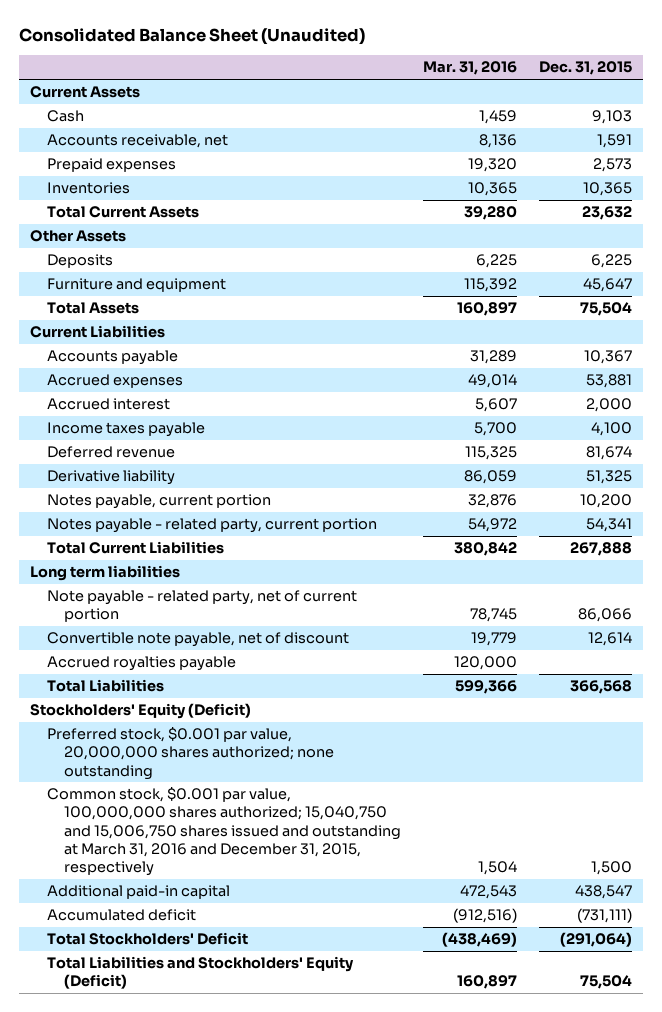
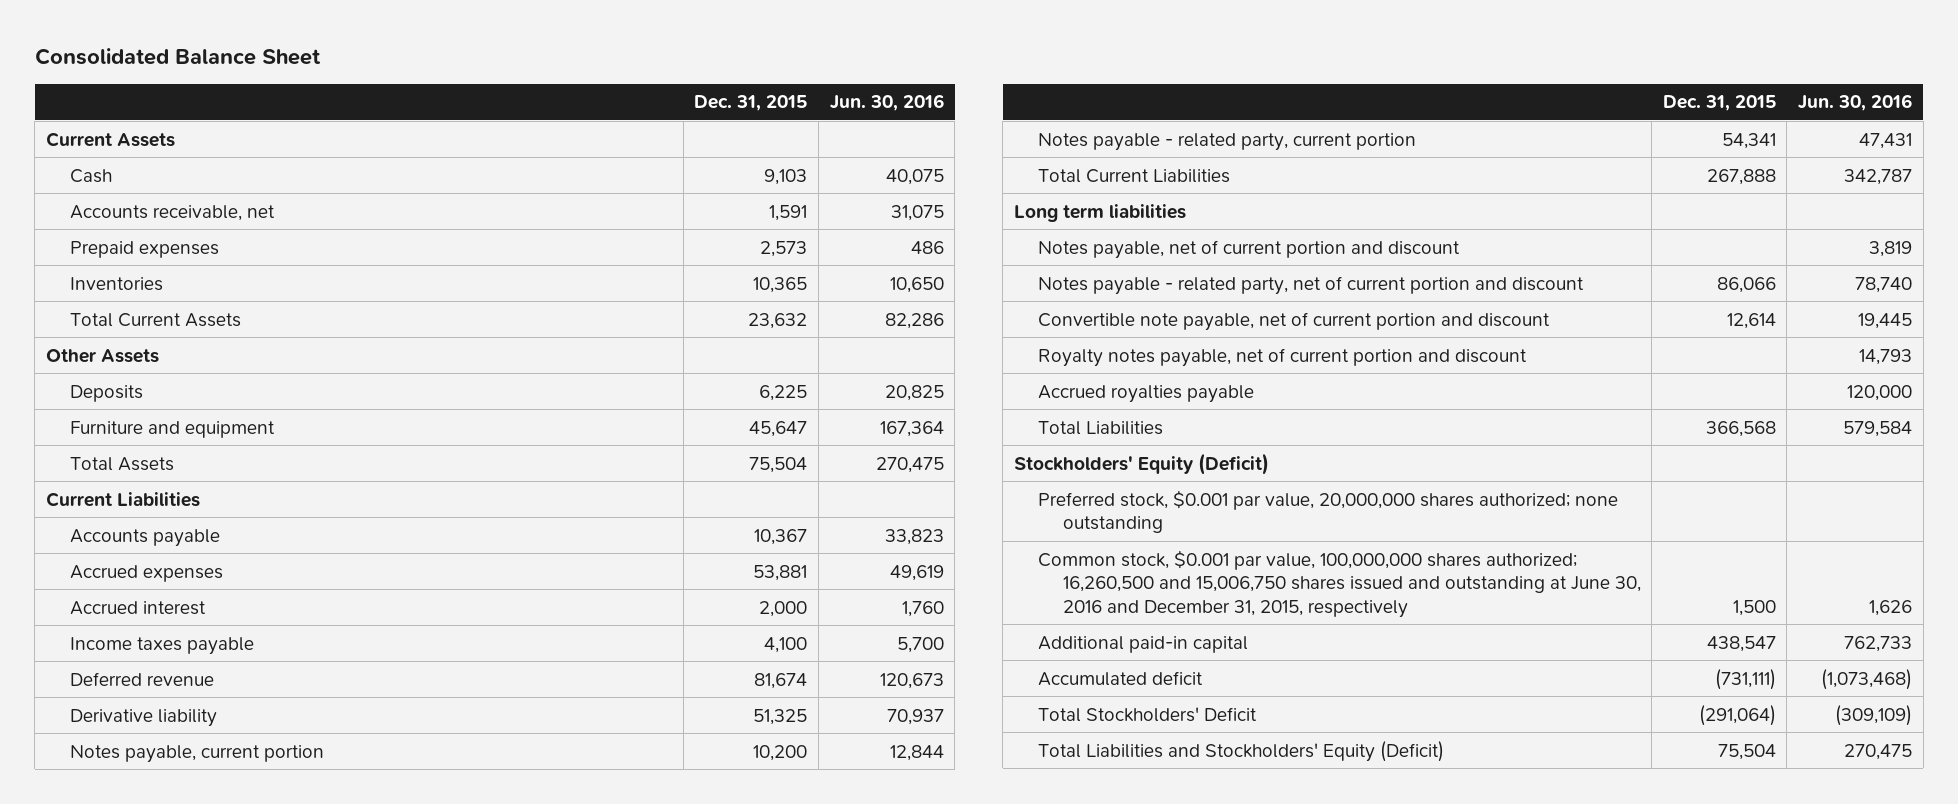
- Consolidated Balance Sheet (Unaudited)
+ Consolidated Balance Sheet
- | Mar. 31, 2016 | Dec. 31, 2015
+ | Dec. 31, 2015 | Jun. 30, 2016
- Note payable - related party, net of current portion | 78,745 | 86,066
- Convertible note payable, net of discount | 19,779 | 12,614
+ Notes payable, net of current portion and discount | | 3,819
+ Notes payable - related party, net of current portion and discount | 86,066 | 78,740
+ Convertible note payable, net of current portion and discount | 12,614 | 19,445
+ Royalty notes payable, net of current portion and discount | | 14,793
- Common stock, $0.001 par value, 100,000,000 shares authorized; 15,040,750 and 15,006,750 shares issued and outstanding at March 31, 2016 and December 31, 2015, respectively | 1,504 | 1,500
+ Common stock, $0.001 par value, 100,000,000 shares authorized; 16,260,500 and 15,006,750 shares issued and outstanding at June 30, 2016 and December 31, 2015, respectively | 1,500 | 1,626

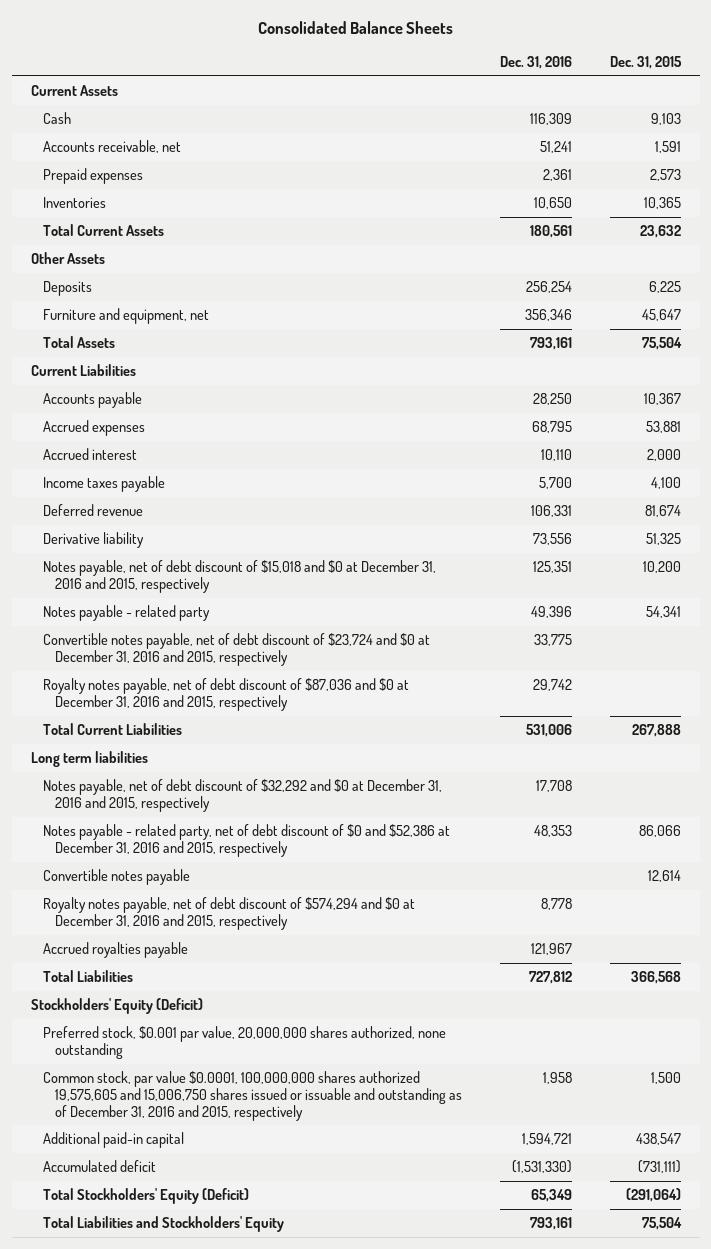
- Consolidated Balance Sheet
+ Consolidated Balance Sheets
- | Dec. 31, 2015 | Jun. 30, 2016
+ | Dec. 31, 2016 | Dec. 31, 2015
- Furniture and equipment | 45,647 | 167,364
+ Furniture and equipment, net | 356,346 | 45,647
- Notes payable, current portion | 10,200 | 12,844
- Notes payable - related party, current portion | 54,341 | 47,431
+ Notes payable, net of debt discount of $15,018 and $0 at December 31, 2016 and 2015, respectively | 125,351 | 10,200
+ Notes payable - related party | 49,396 | 54,341
+ Convertible notes payable, net of debt discount of $23,724 and $0 at December 31, 2016 and 2015, respectively | 33,775 |
+ Royalty notes payable, net of debt discount of $87,036 and $0 at December 31, 2016 and 2015, respectively | 29,742 |
- Notes payable, net of current portion and discount | | 3,819
- Notes payable - related party, net of current portion and discount | 86,066 | 78,740
- Convertible note payable, net of current portion and discount | 12,614 | 19,445
- Royalty notes payable, net of current portion and discount | | 14,793
+ Notes payable, net of debt discount of $32,292 and $0 at December 31, 2016 and 2015, respectively | 17,708 |
+ Notes payable - related party, net of debt discount of $0 and $52,386 at December 31, 2016 and 2015, respectively | 48,353 | 86,066
+ Convertible notes payable | | 12,614
+ Royalty notes payable, net of debt discount of $574,294 and $0 at December 31, 2016 and 2015, respectively | 8,778 |
- Preferred stock, $0.001 par value, 20,000,000 shares authorized; none outstanding
- Common stock, $0.001 par value, 100,000,000 shares authorized; 16,260,500 and 15,006,750 shares issued and outstanding at June 30, 2016 and December 31, 2015, respectively | 1,500 | 1,626
+ Preferred stock, $0.001 par value, 20,000,000 shares authorized, none outstanding
+ Common stock, par value $0.0001, 100,000,000 shares authorized 19,575,605 and 15,006,750 shares issued or issuable and outstanding as of December 31, 2016 and 2015, respectively | 1,958 | 1,500
- Total Stockholders' Deficit | (291,064) | (309,109)
- Total Liabilities and Stockholders' Equity (Deficit) | 75,504 | 270,475
+ Total Stockholders' Equity (Deficit) | 65,349 | (291,064)
+ Total Liabilities and Stockholders' Equity | 793,161 | 75,504

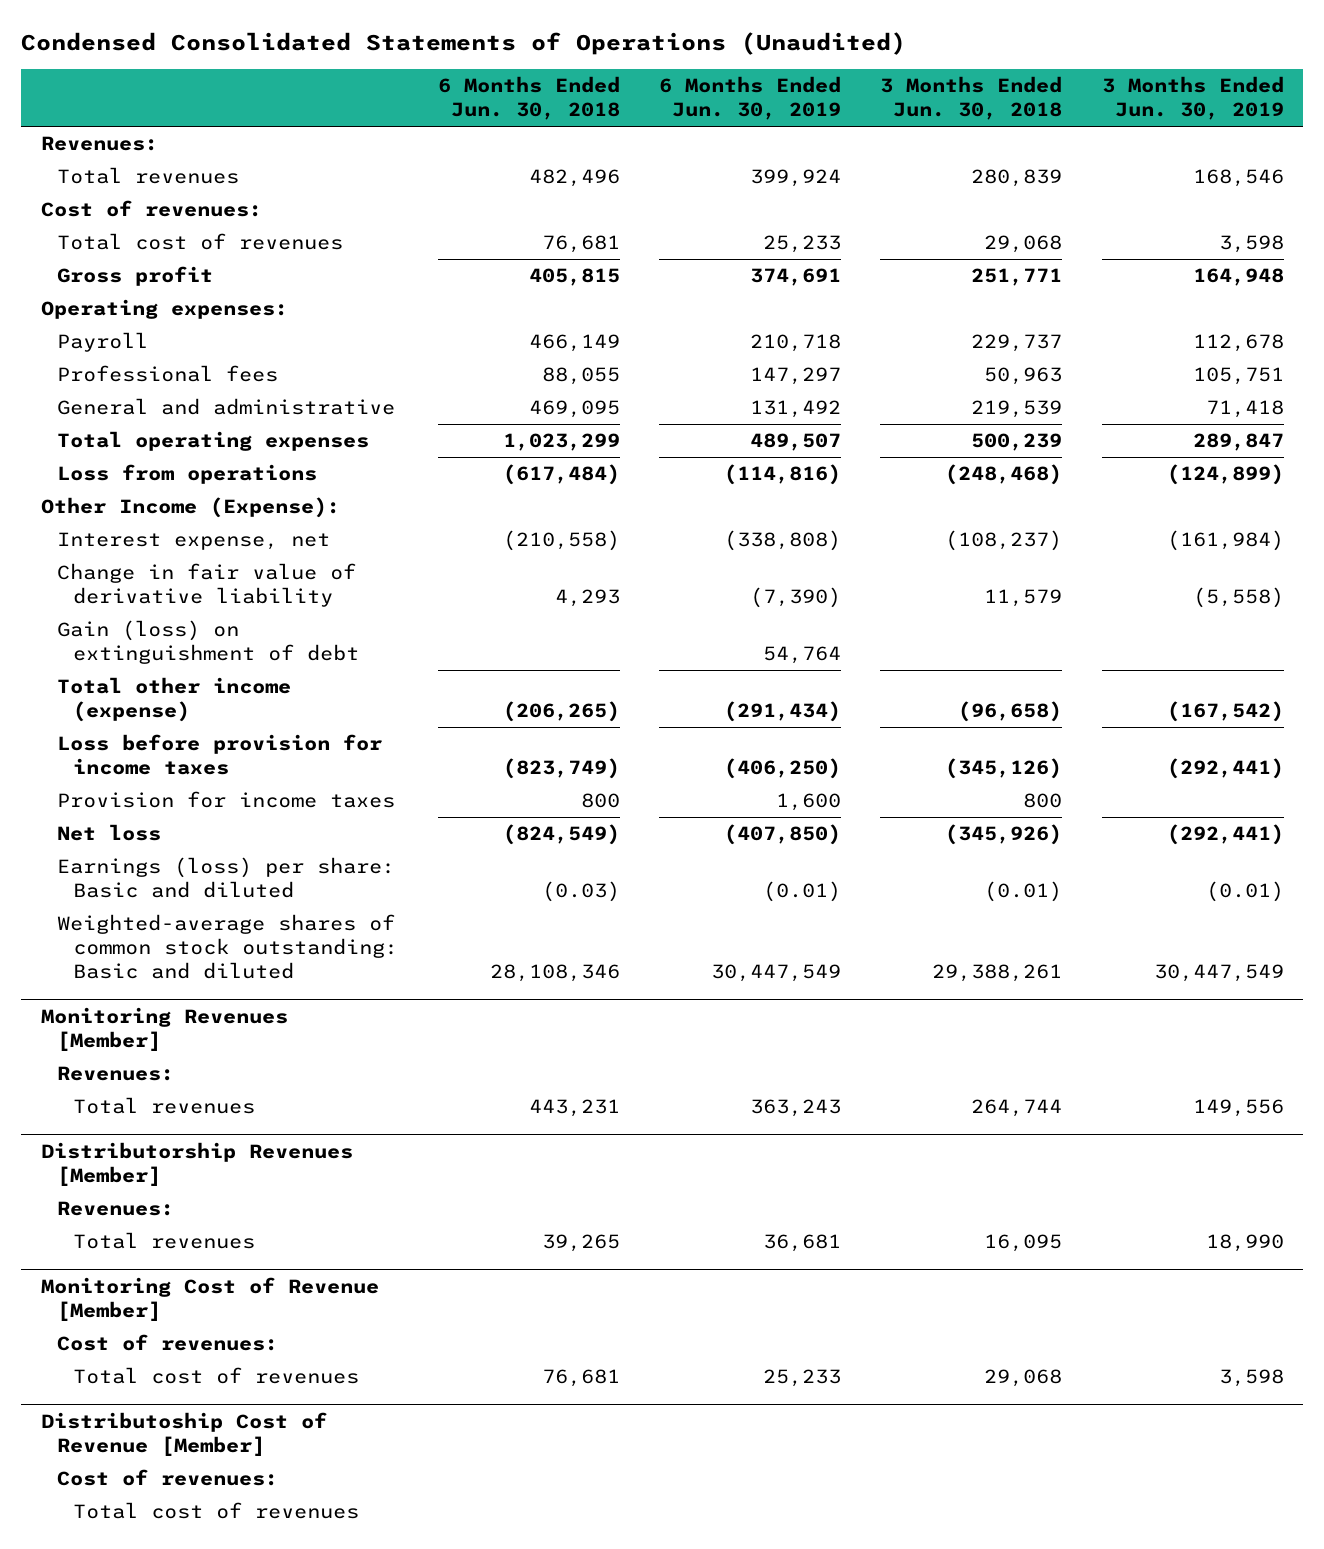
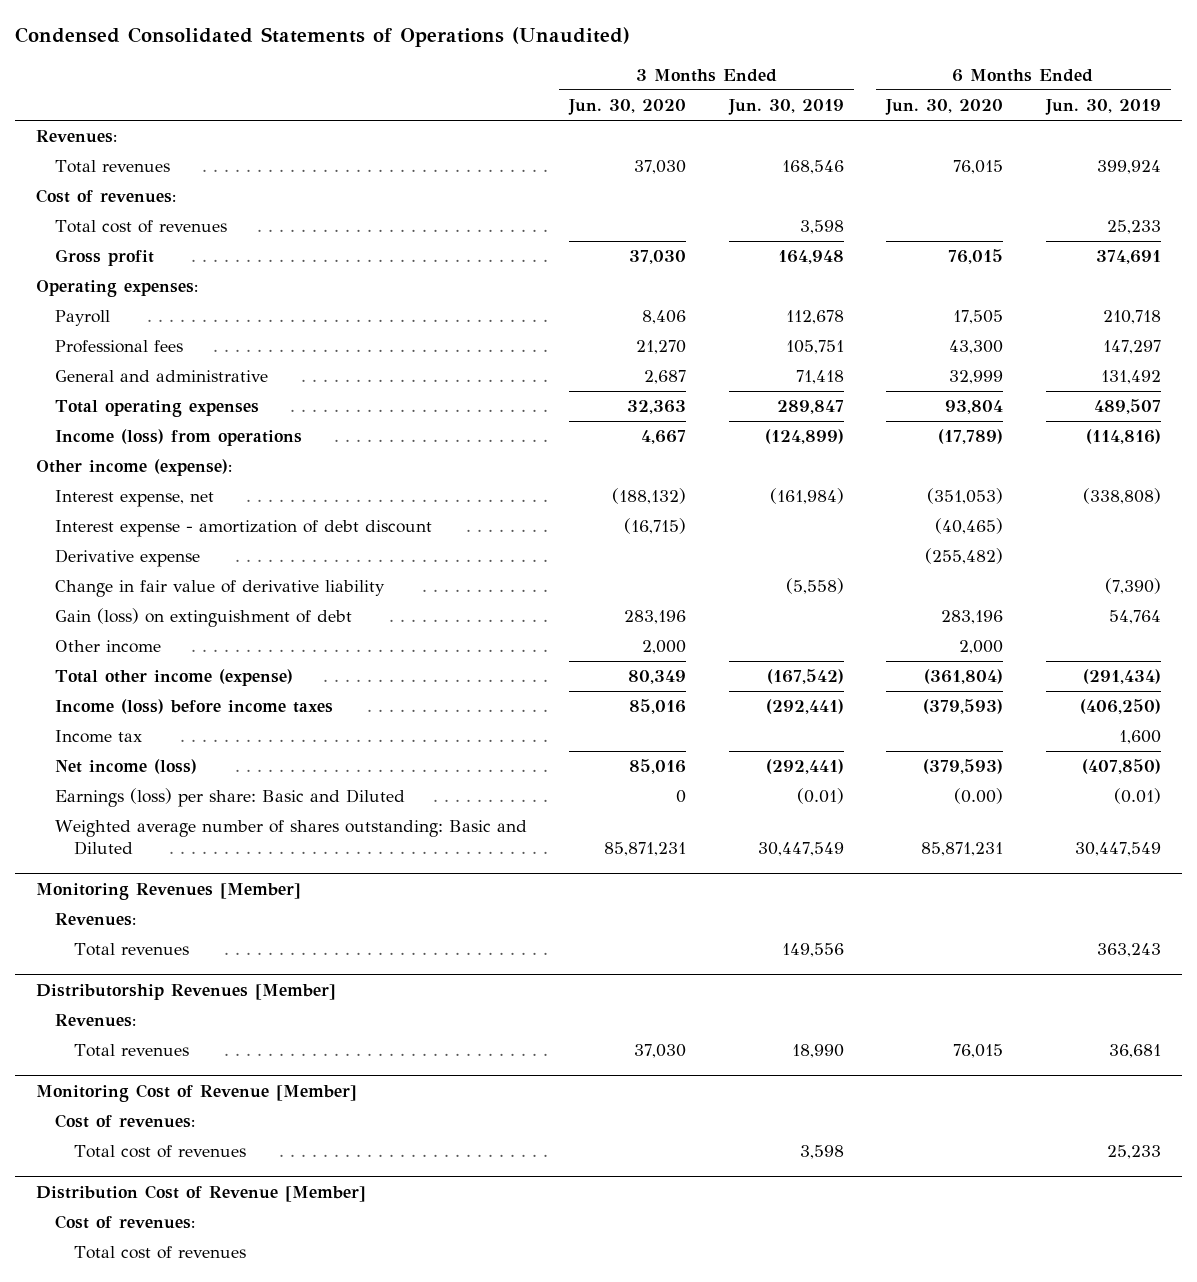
- | 6 Months Ended Jun. 30, 2018 | 6 Months Ended Jun. 30, 2019 | 3 Months Ended Jun. 30, 2018 | 3 Months Ended Jun. 30, 2019
+ | 3 Months Ended Jun. 30, 2020 | 3 Months Ended Jun. 30, 2019 | 6 Months Ended Jun. 30, 2020 | 6 Months Ended Jun. 30, 2019
- Loss from operations | (617,484) | (114,816) | (248,468) | (124,899)
- Other Income (Expense):
+ Income (loss) from operations | 4,667 | (124,899) | (17,789) | (114,816)
+ Other income (expense):
+ Interest expense - amortization of debt discount | (16,715) | | (40,465) |
+ Derivative expense | | | (255,482) |
+ Other income | 2,000 | | 2,000 |
- Loss before provision for income taxes | (823,749) | (406,250) | (345,126) | (292,441)
- Provision for income taxes | 800 | 1,600 | 800 |
- Net loss | (824,549) | (407,850) | (345,926) | (292,441)
- Earnings (loss) per share: Basic and diluted | (0.03) | (0.01) | (0.01) | (0.01)
- Weighted-average shares of common stock outstanding: Basic and diluted | 28,108,346 | 30,447,549 | 29,388,261 | 30,447,549
+ Income (loss) before income taxes | 85,016 | (292,441) | (379,593) | (406,250)
+ Income tax | | | | 1,600
+ Net income (loss) | 85,016 | (292,441) | (379,593) | (407,850)
+ Earnings (loss) per share: Basic and Diluted | 0 | (0.01) | (0.00) | (0.01)
+ Weighted average number of shares outstanding: Basic and Diluted | 85,871,231 | 30,447,549 | 85,871,231 | 30,447,549
- Distributoship Cost of Revenue [Member]
+ Distribution Cost of Revenue [Member]

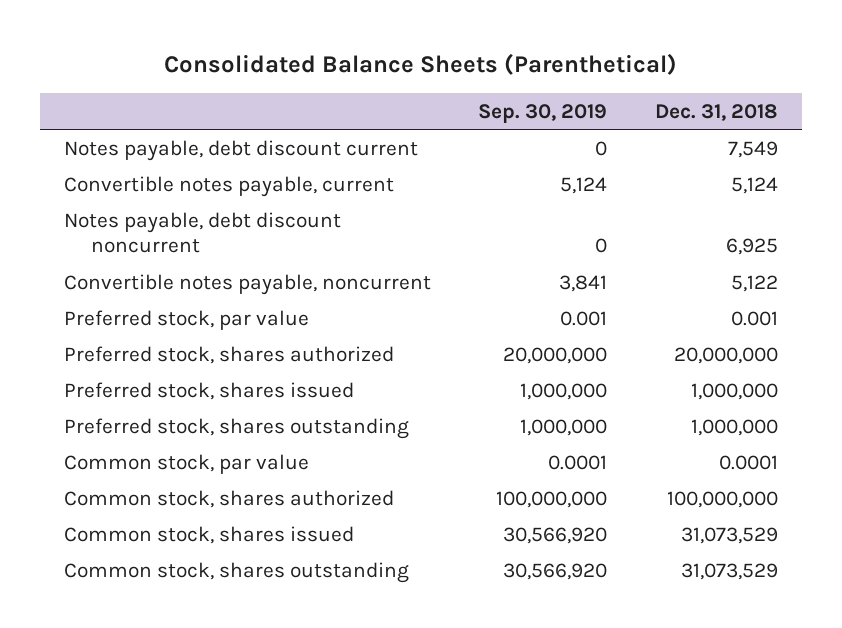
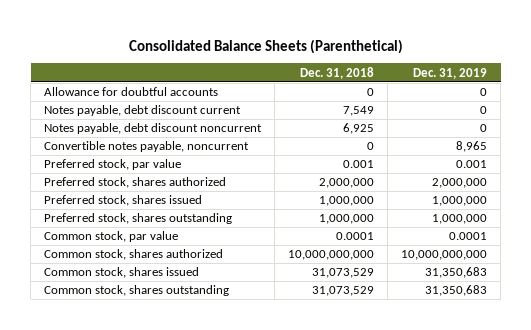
- | Sep. 30, 2019 | Dec. 31, 2018
+ | Dec. 31, 2018 | Dec. 31, 2019
+ Allowance for doubtful accounts | 0 | 0
- Convertible notes payable, current | 5,124 | 5,124
- Convertible notes payable, noncurrent | 3,841 | 5,122
+ Convertible notes payable, noncurrent | 0 | 8,965
- Preferred stock, shares authorized | 20,000,000 | 20,000,000
+ Preferred stock, shares authorized | 2,000,000 | 2,000,000
- Common stock, shares authorized | 100,000,000 | 100,000,000
+ Common stock, shares authorized | 10,000,000,000 | 10,000,000,000

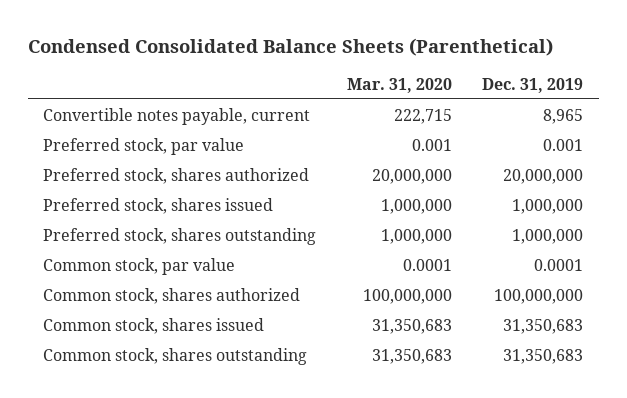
- Consolidated Balance Sheets (Parenthetical)
+ Condensed Consolidated Balance Sheets (Parenthetical)
- | Dec. 31, 2018 | Dec. 31, 2019
+ | Mar. 31, 2020 | Dec. 31, 2019
- Allowance for doubtful accounts | 0 | 0
- Notes payable, debt discount current | 7,549 | 0
- Notes payable, debt discount noncurrent | 6,925 | 0
- Convertible notes payable, noncurrent | 0 | 8,965
+ Convertible notes payable, current | 222,715 | 8,965
- Preferred stock, shares authorized | 2,000,000 | 2,000,000
+ Preferred stock, shares authorized | 20,000,000 | 20,000,000
- Common stock, shares authorized | 10,000,000,000 | 10,000,000,000
+ Common stock, shares authorized | 100,000,000 | 100,000,000

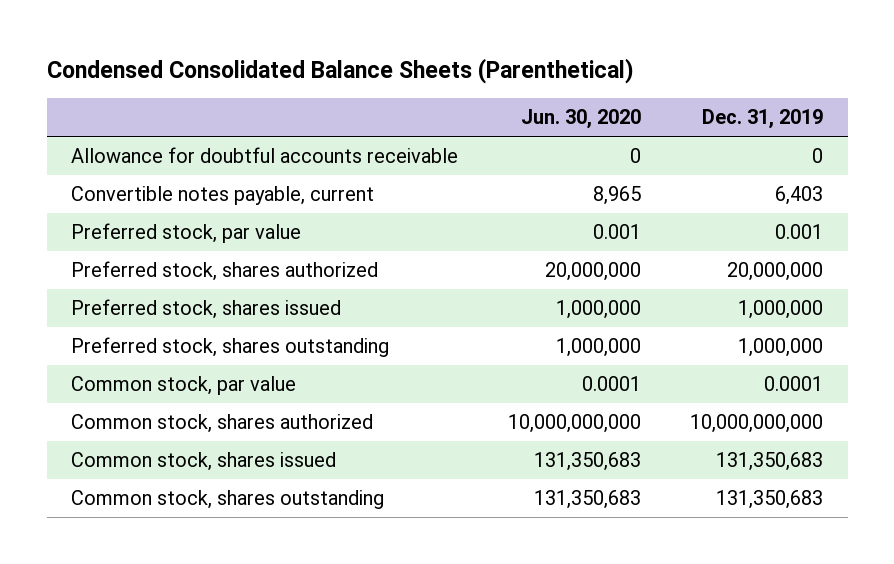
- | Mar. 31, 2020 | Dec. 31, 2019
+ | Jun. 30, 2020 | Dec. 31, 2019
- Convertible notes payable, current | 222,715 | 8,965
+ Allowance for doubtful accounts receivable | 0 | 0
+ Convertible notes payable, current | 8,965 | 6,403
- Common stock, shares authorized | 100,000,000 | 100,000,000
- Common stock, shares issued | 31,350,683 | 31,350,683
- Common stock, shares outstanding | 31,350,683 | 31,350,683
+ Common stock, shares authorized | 10,000,000,000 | 10,000,000,000
+ Common stock, shares issued | 131,350,683 | 131,350,683
+ Common stock, shares outstanding | 131,350,683 | 131,350,683

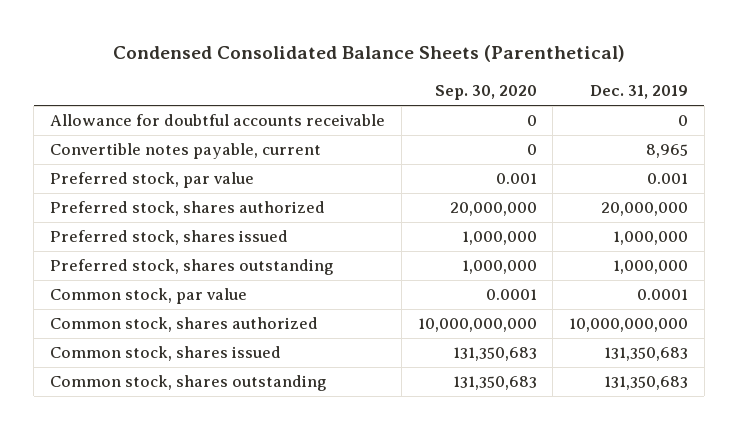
- | Jun. 30, 2020 | Dec. 31, 2019
+ | Sep. 30, 2020 | Dec. 31, 2019
- Convertible notes payable, current | 8,965 | 6,403
+ Convertible notes payable, current | 0 | 8,965

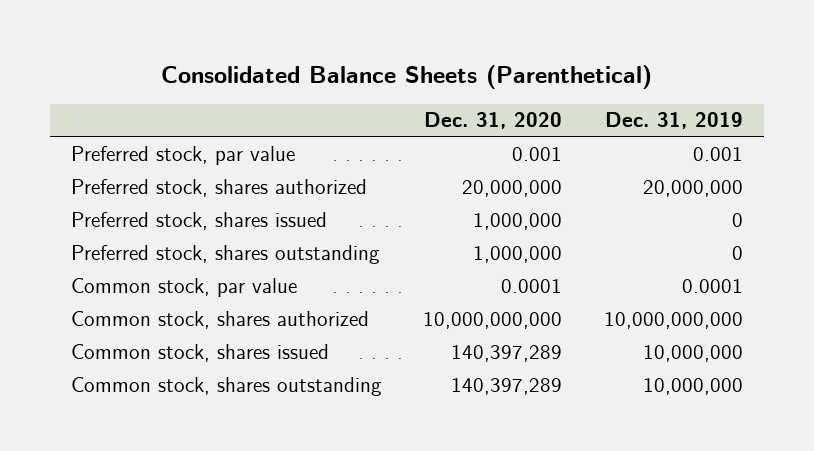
- Condensed Consolidated Balance Sheets (Parenthetical)
+ Consolidated Balance Sheets (Parenthetical)
- | Sep. 30, 2020 | Dec. 31, 2019
+ | Dec. 31, 2020 | Dec. 31, 2019
- Allowance for doubtful accounts receivable | 0 | 0
- Convertible notes payable, current | 0 | 8,965
- Preferred stock, shares issued | 1,000,000 | 1,000,000
- Preferred stock, shares outstanding | 1,000,000 | 1,000,000
+ Preferred stock, shares issued | 1,000,000 | 0
+ Preferred stock, shares outstanding | 1,000,000 | 0
- Common stock, shares issued | 131,350,683 | 131,350,683
- Common stock, shares outstanding | 131,350,683 | 131,350,683
+ Common stock, shares issued | 140,397,289 | 10,000,000
+ Common stock, shares outstanding | 140,397,289 | 10,000,000

